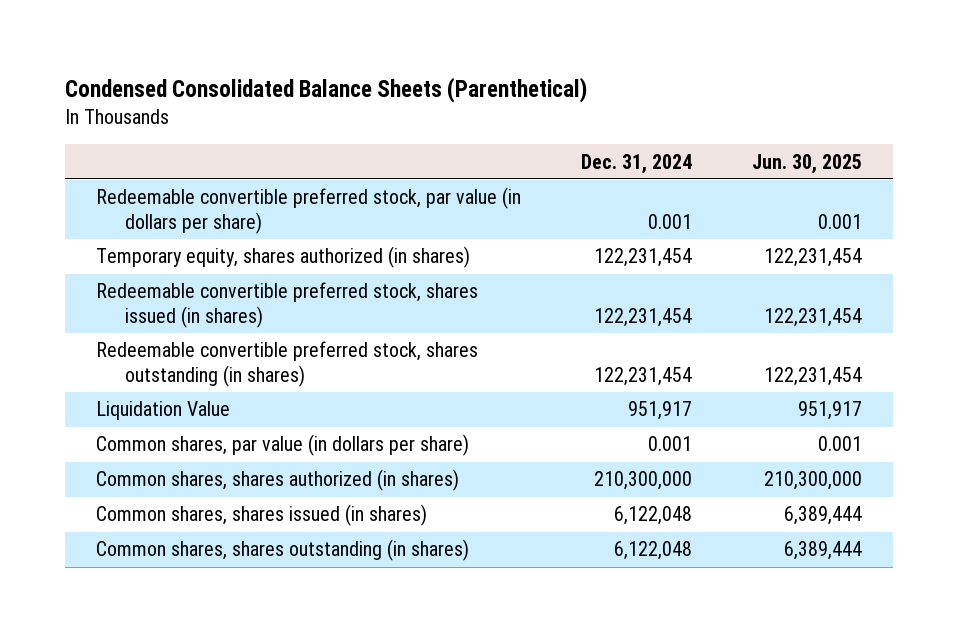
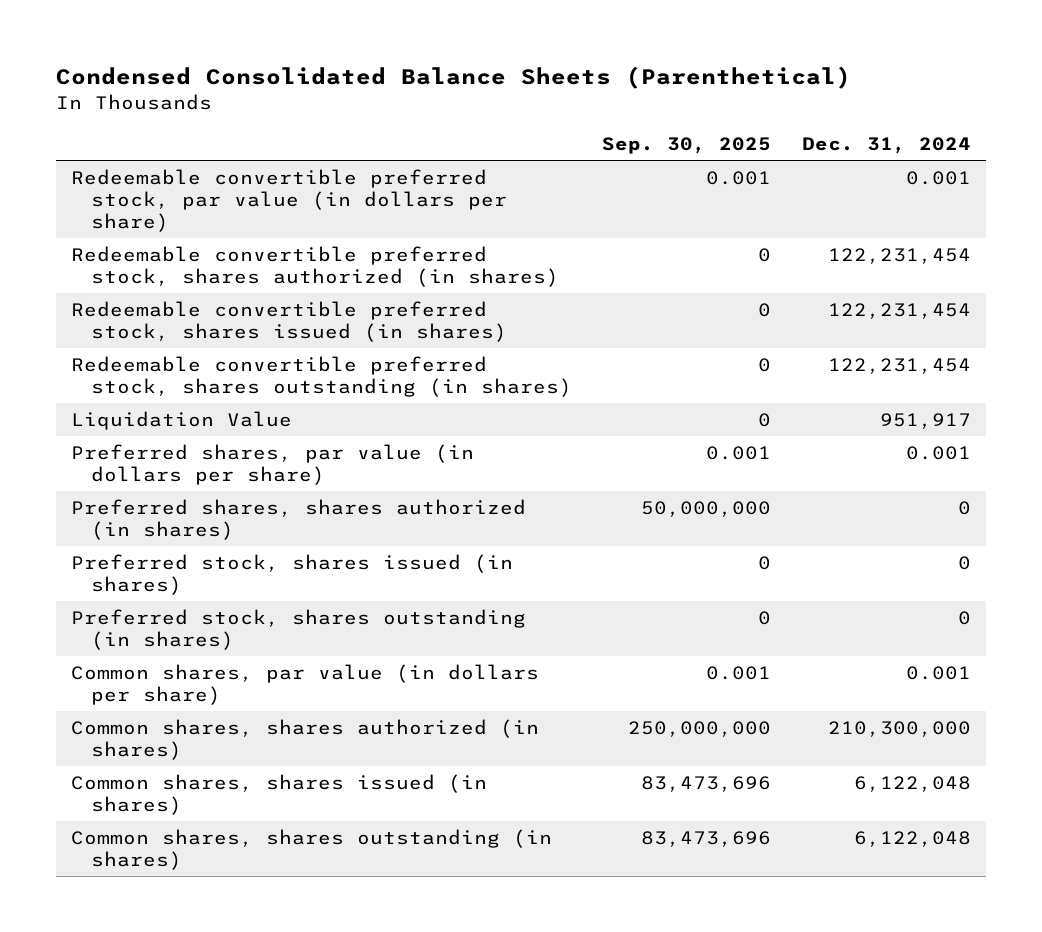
- | Dec. 31, 2024 | Jun. 30, 2025
+ | Sep. 30, 2025 | Dec. 31, 2024
- Temporary equity, shares authorized (in shares) | 122,231,454 | 122,231,454
+ Redeemable convertible preferred stock, shares authorized (in shares) | 0 | 122,231,454
+ Preferred shares, par value (in dollars per share) | 0.001 | 0.001
+ Preferred shares, shares authorized (in shares) | 50,000,000 | 0
+ Preferred stock, shares issued (in shares) | 0 | 0
+ Preferred stock, shares outstanding (in shares) | 0 | 0

